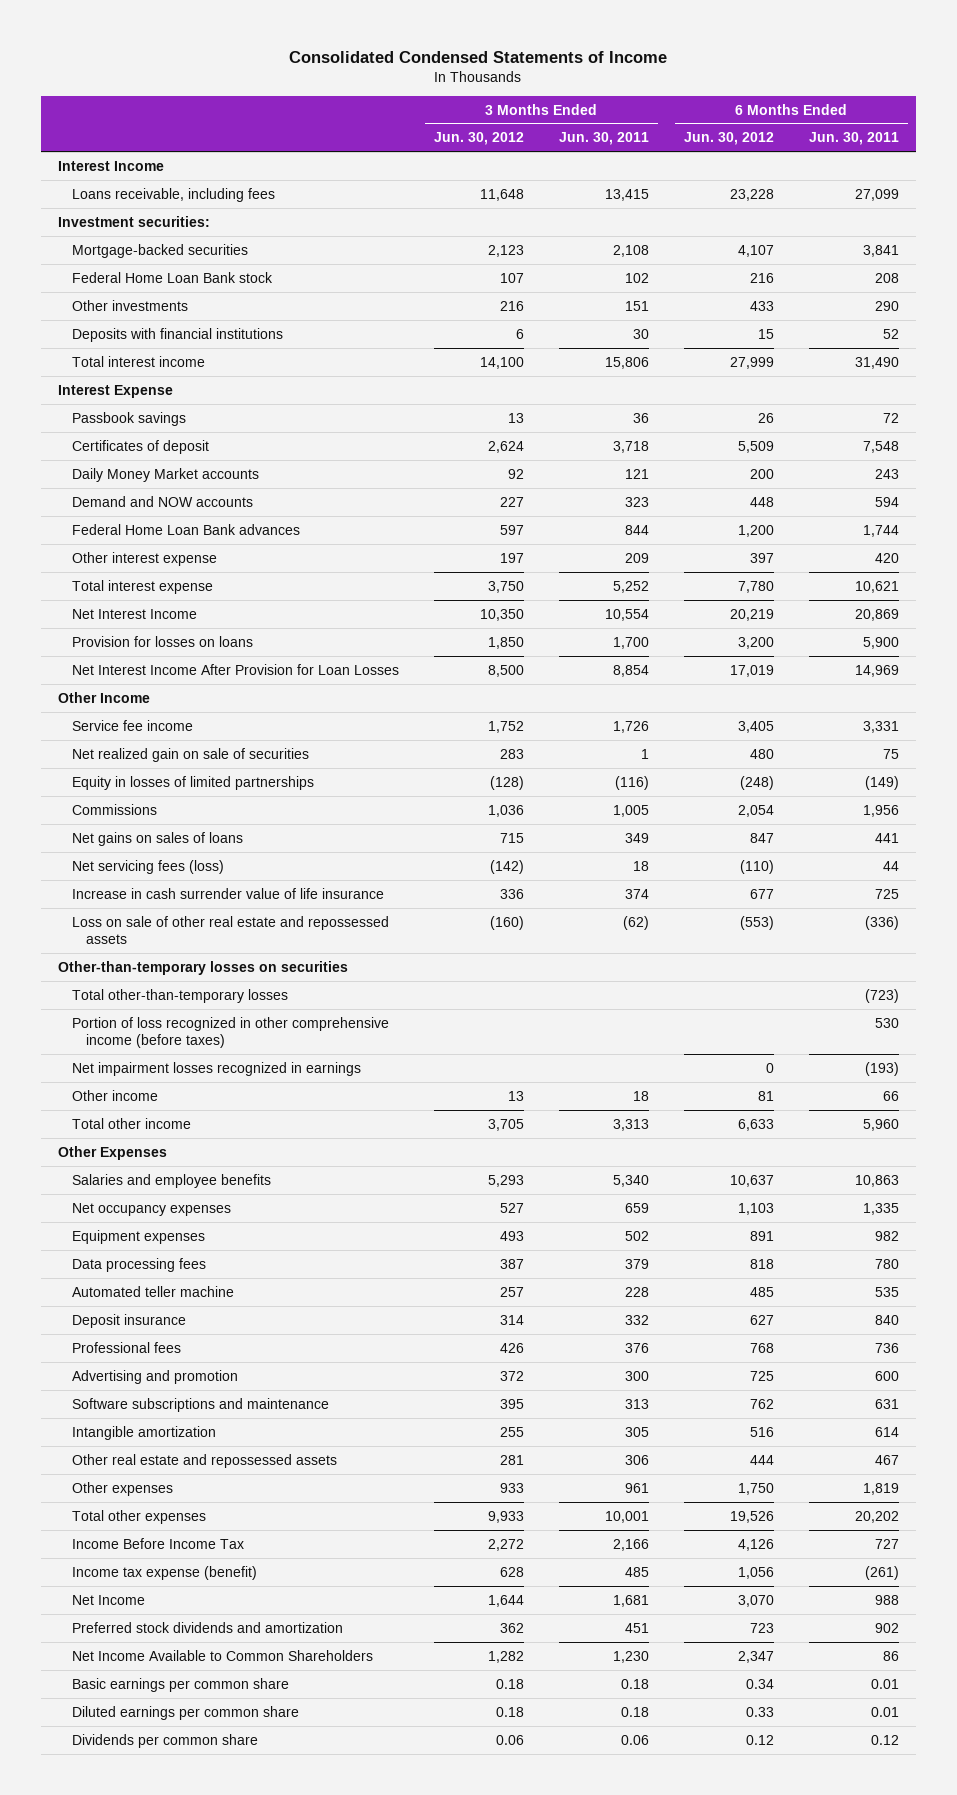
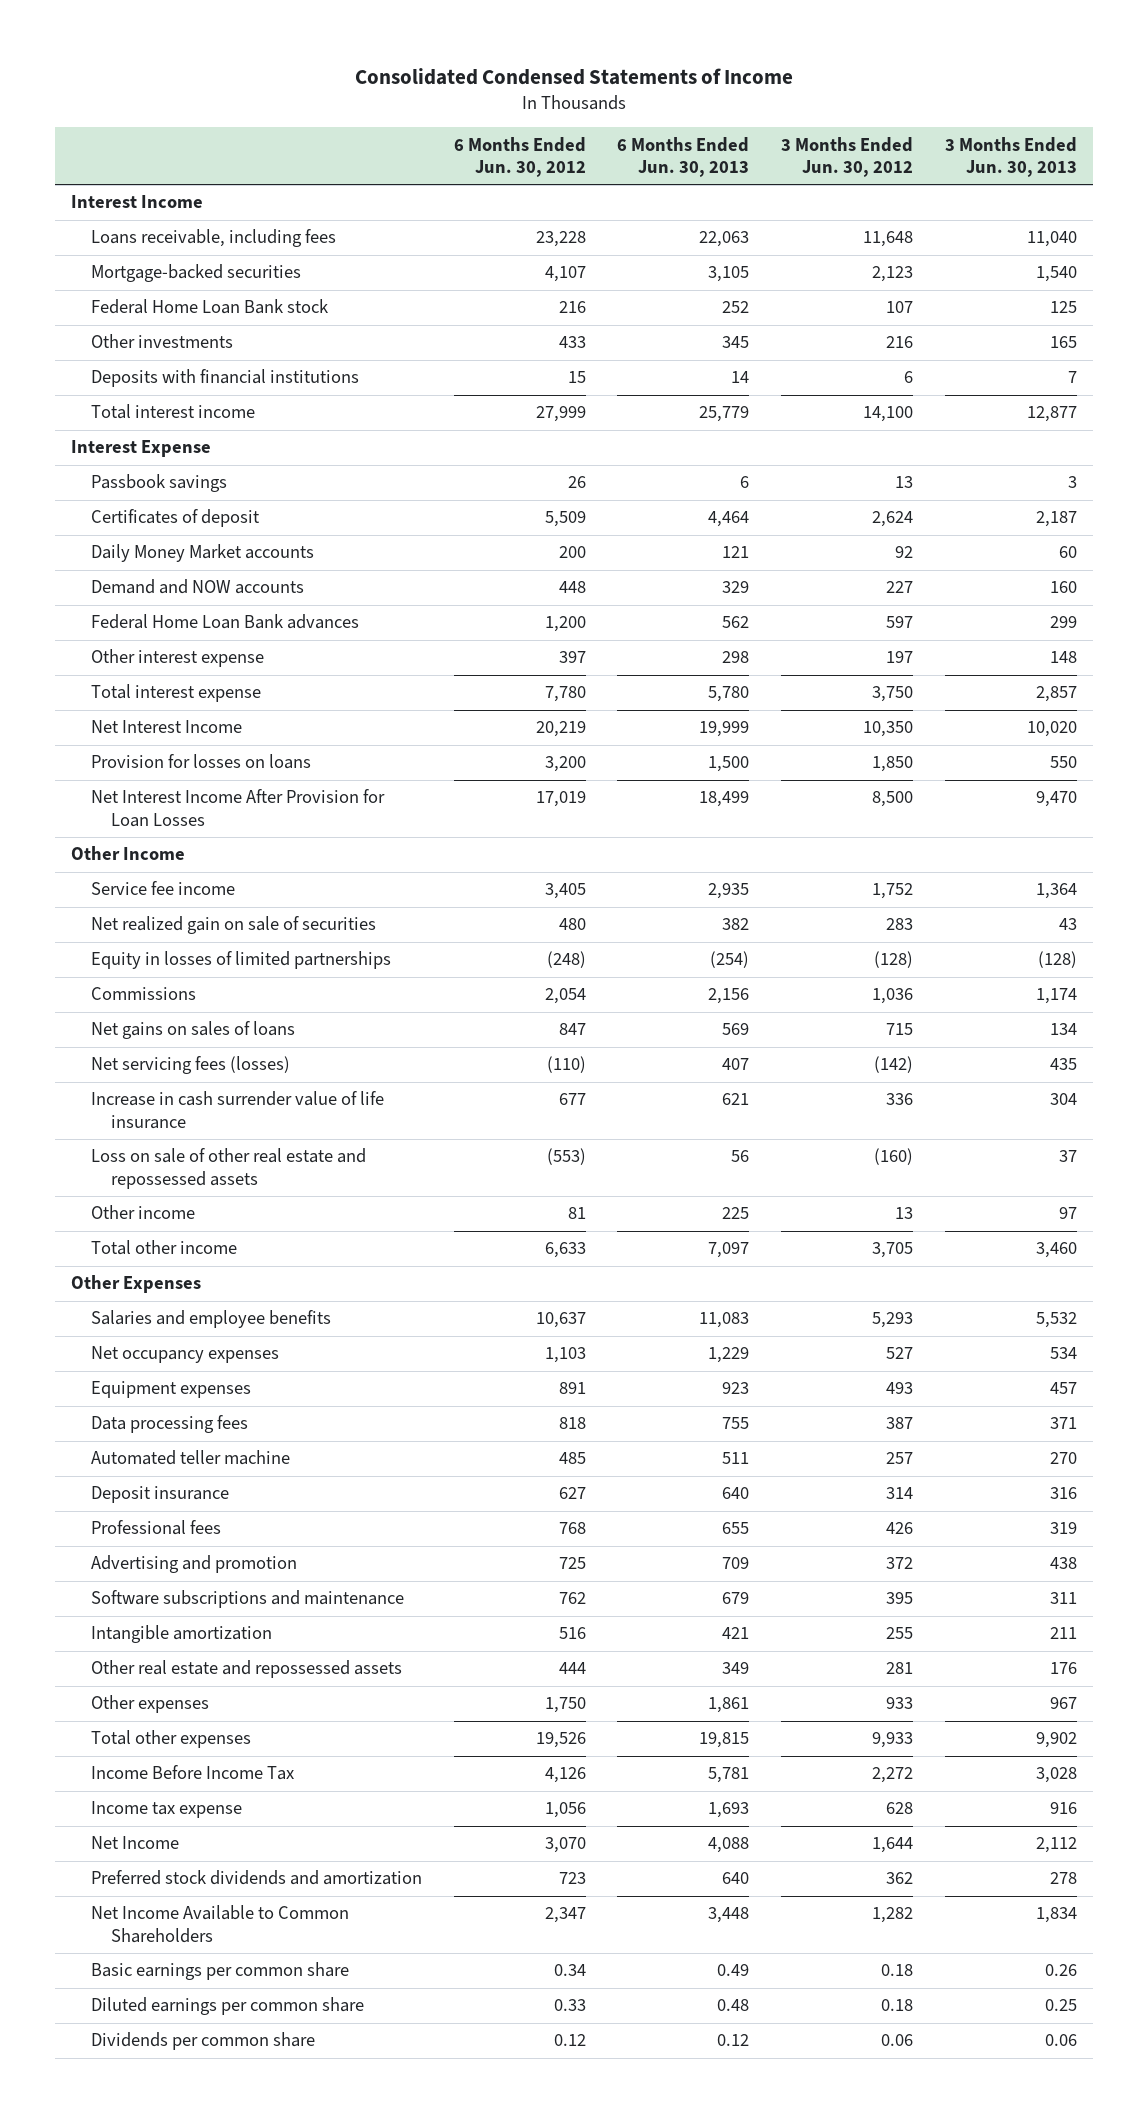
- | 3 Months Ended Jun. 30, 2012 | 3 Months Ended Jun. 30, 2011 | 6 Months Ended Jun. 30, 2012 | 6 Months Ended Jun. 30, 2011
+ | 6 Months Ended Jun. 30, 2012 | 6 Months Ended Jun. 30, 2013 | 3 Months Ended Jun. 30, 2012 | 3 Months Ended Jun. 30, 2013
- Investment securities:
- Net servicing fees (loss) | (142) | 18 | (110) | 44
+ Net servicing fees (losses) | (110) | 407 | (142) | 435
- Other-than-temporary losses on securities
- Total other-than-temporary losses | | | | (723)
- Portion of loss recognized in other comprehensive income (before taxes) | | | | 530
- Net impairment losses recognized in earnings | | | 0 | (193)
- Income tax expense (benefit) | 628 | 485 | 1,056 | (261)
+ Income tax expense | 1,056 | 1,693 | 628 | 916

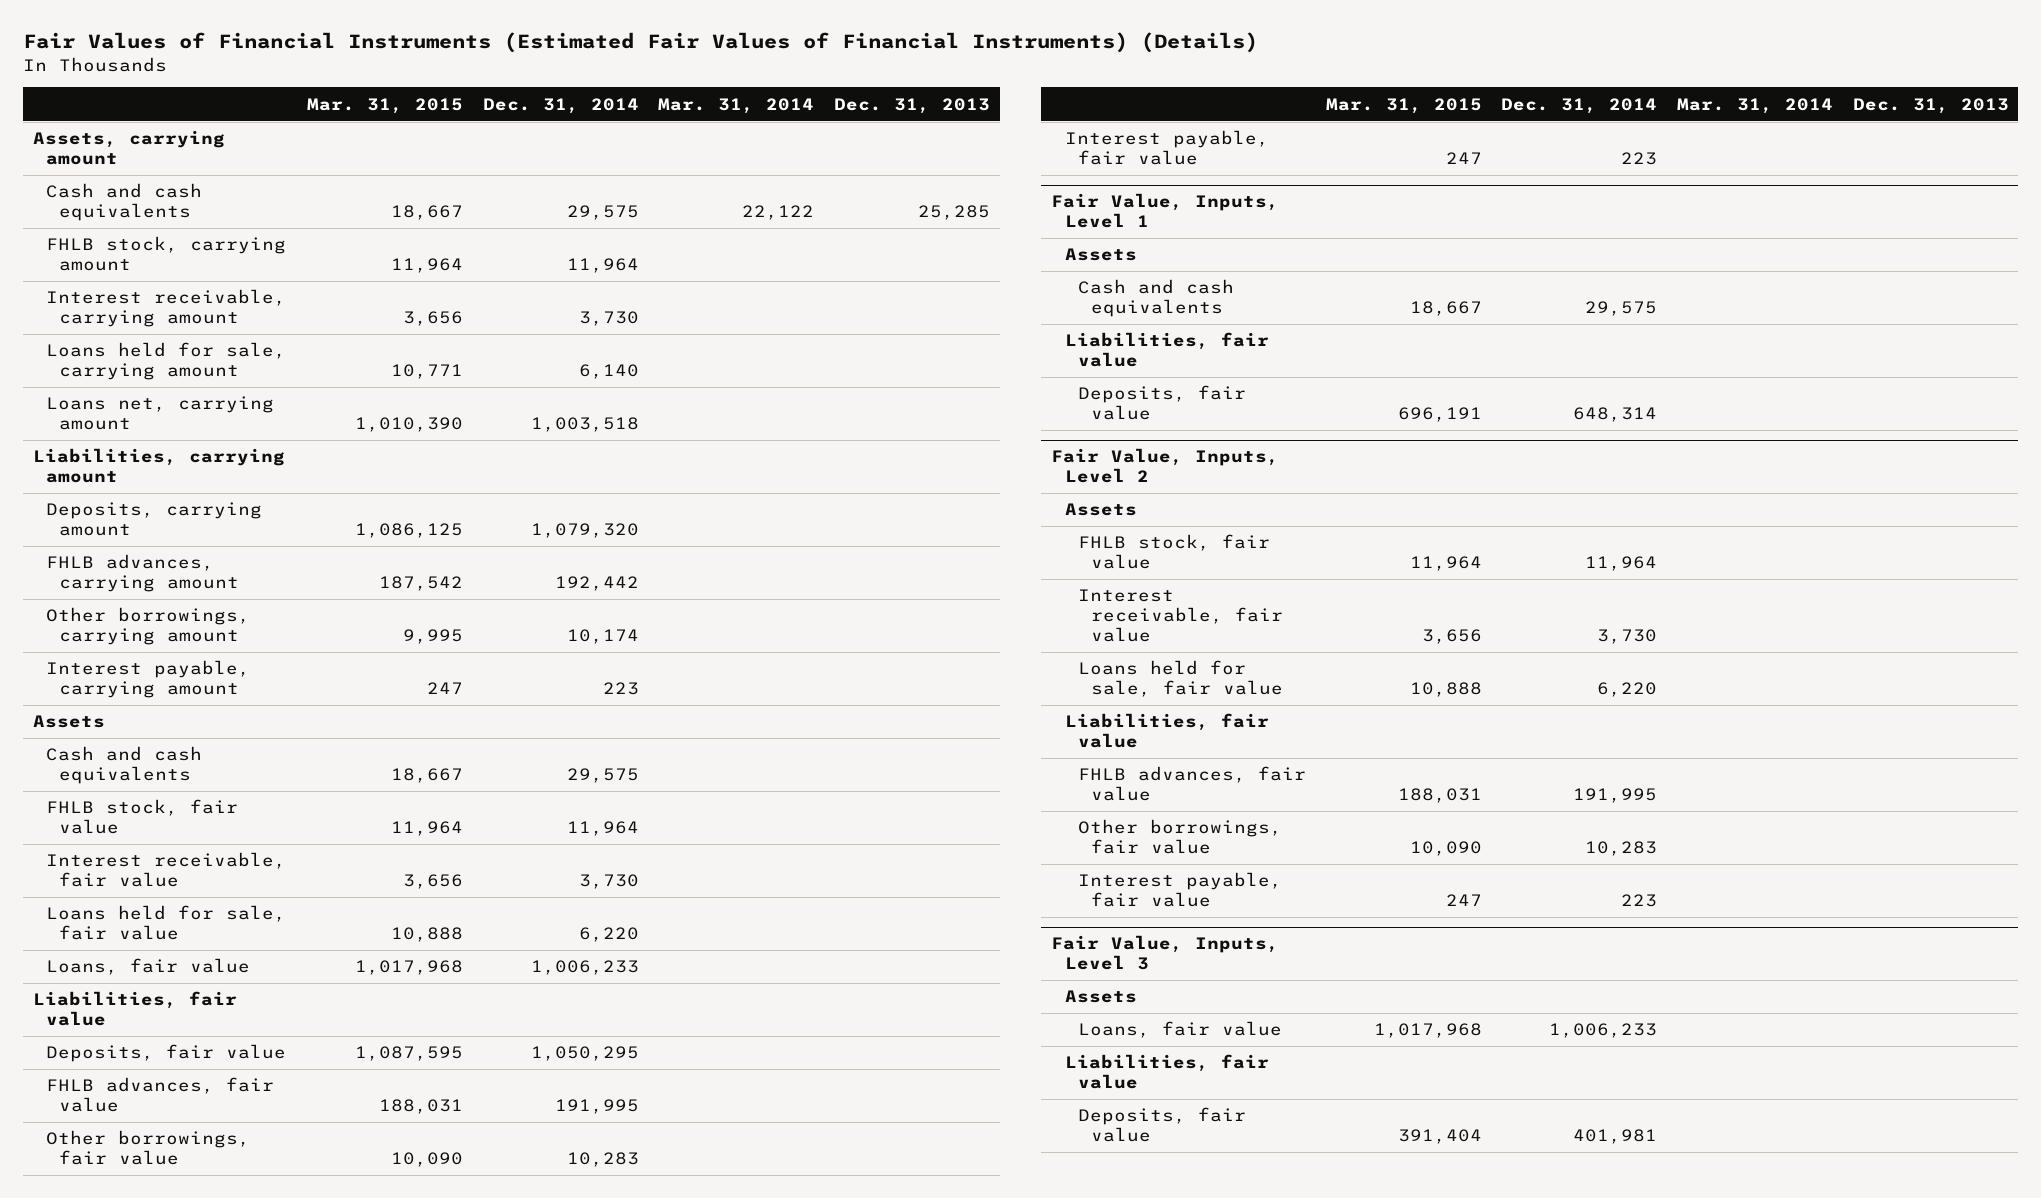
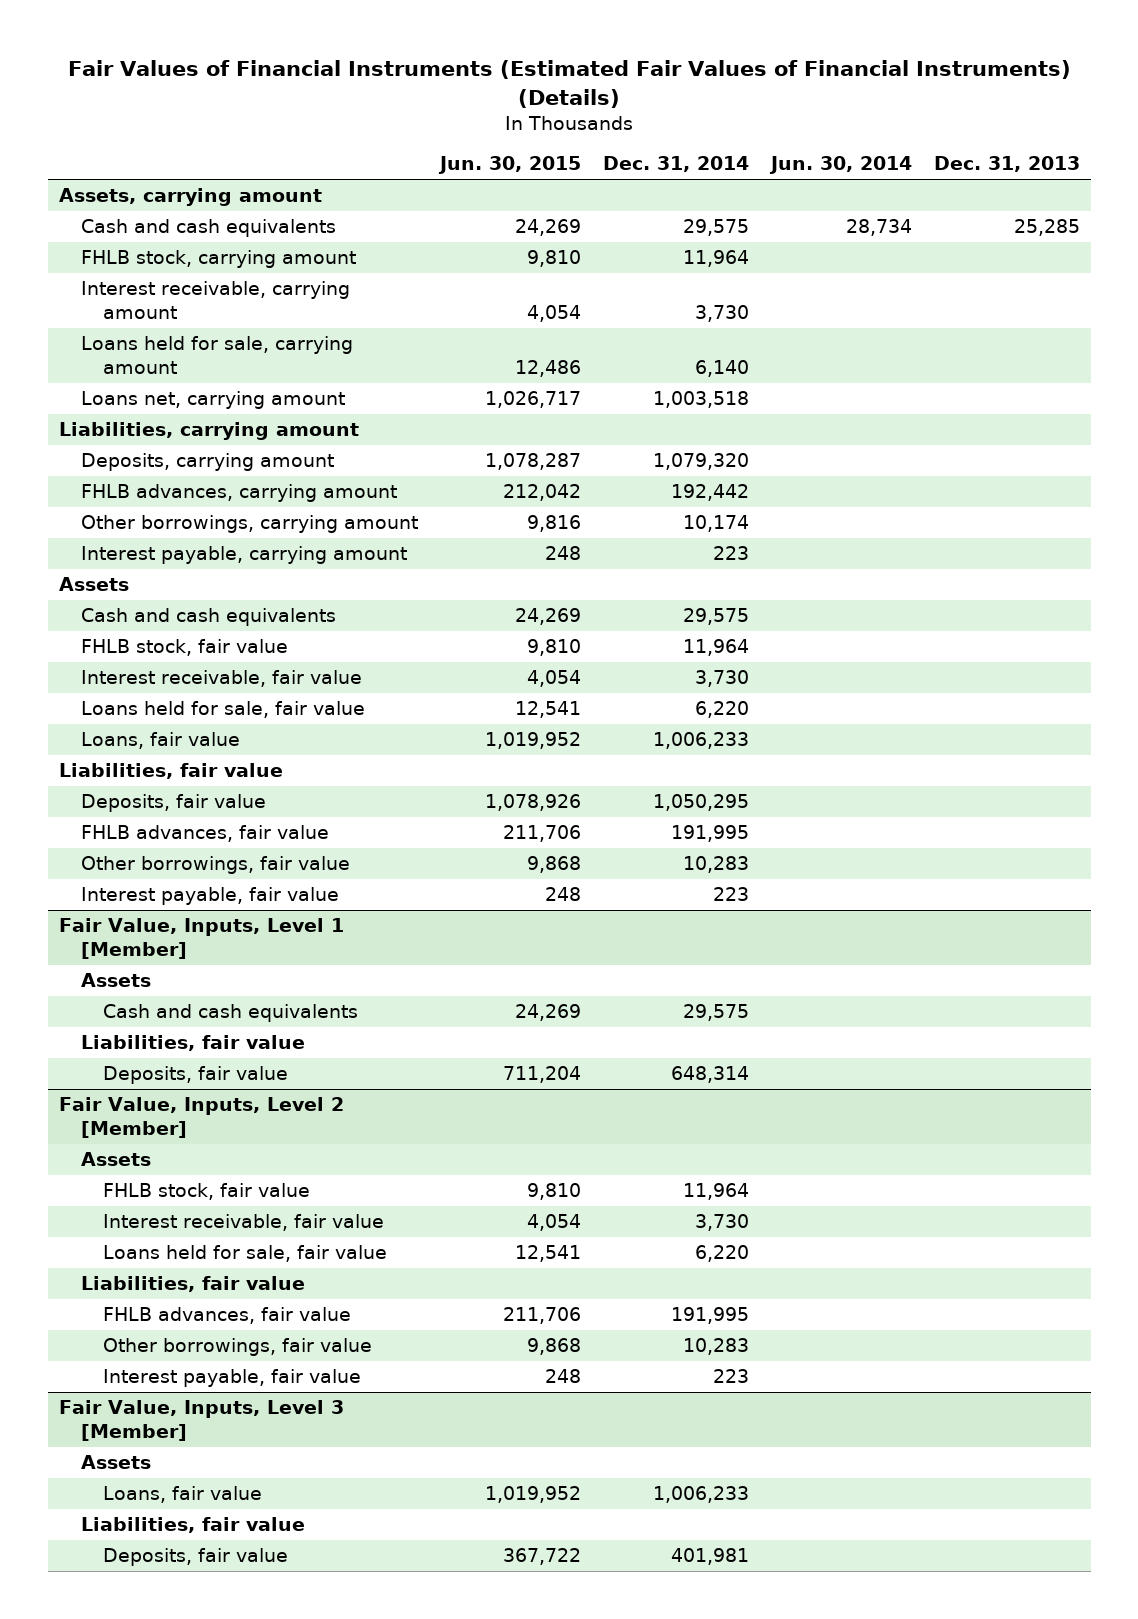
- | Mar. 31, 2015 | Dec. 31, 2014 | Mar. 31, 2014 | Dec. 31, 2013
+ | Jun. 30, 2015 | Dec. 31, 2014 | Jun. 30, 2014 | Dec. 31, 2013
- Fair Value, Inputs, Level 1
+ Fair Value, Inputs, Level 1 [Member]
- Fair Value, Inputs, Level 2
+ Fair Value, Inputs, Level 2 [Member]
- Fair Value, Inputs, Level 3
+ Fair Value, Inputs, Level 3 [Member]

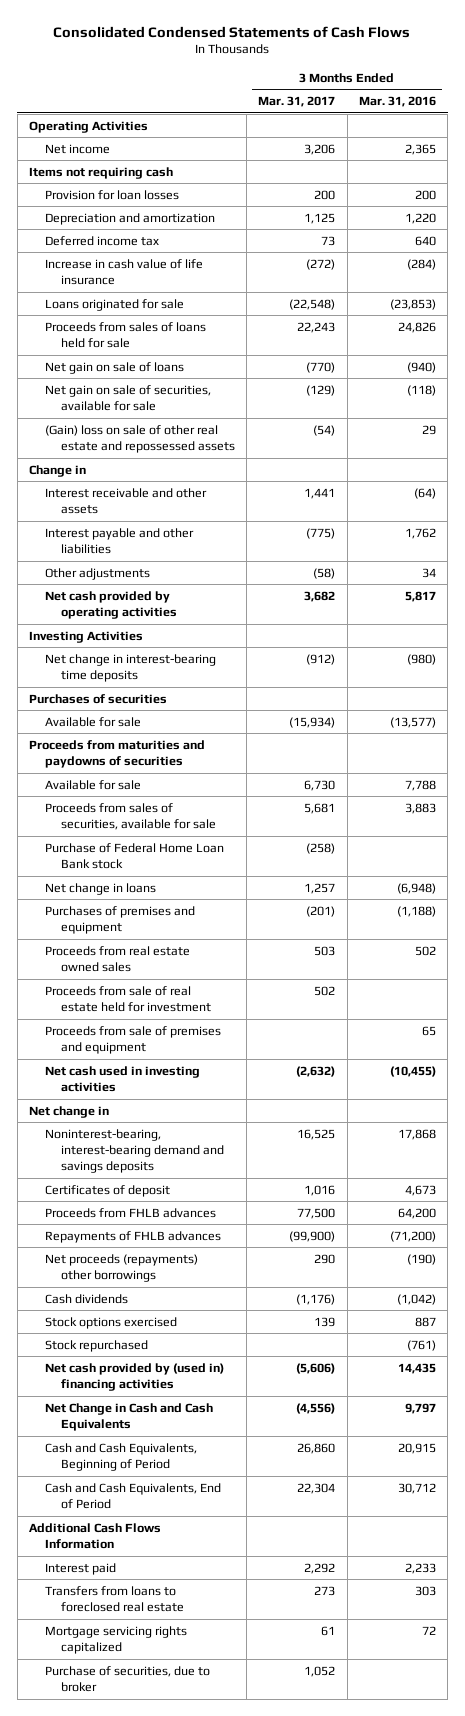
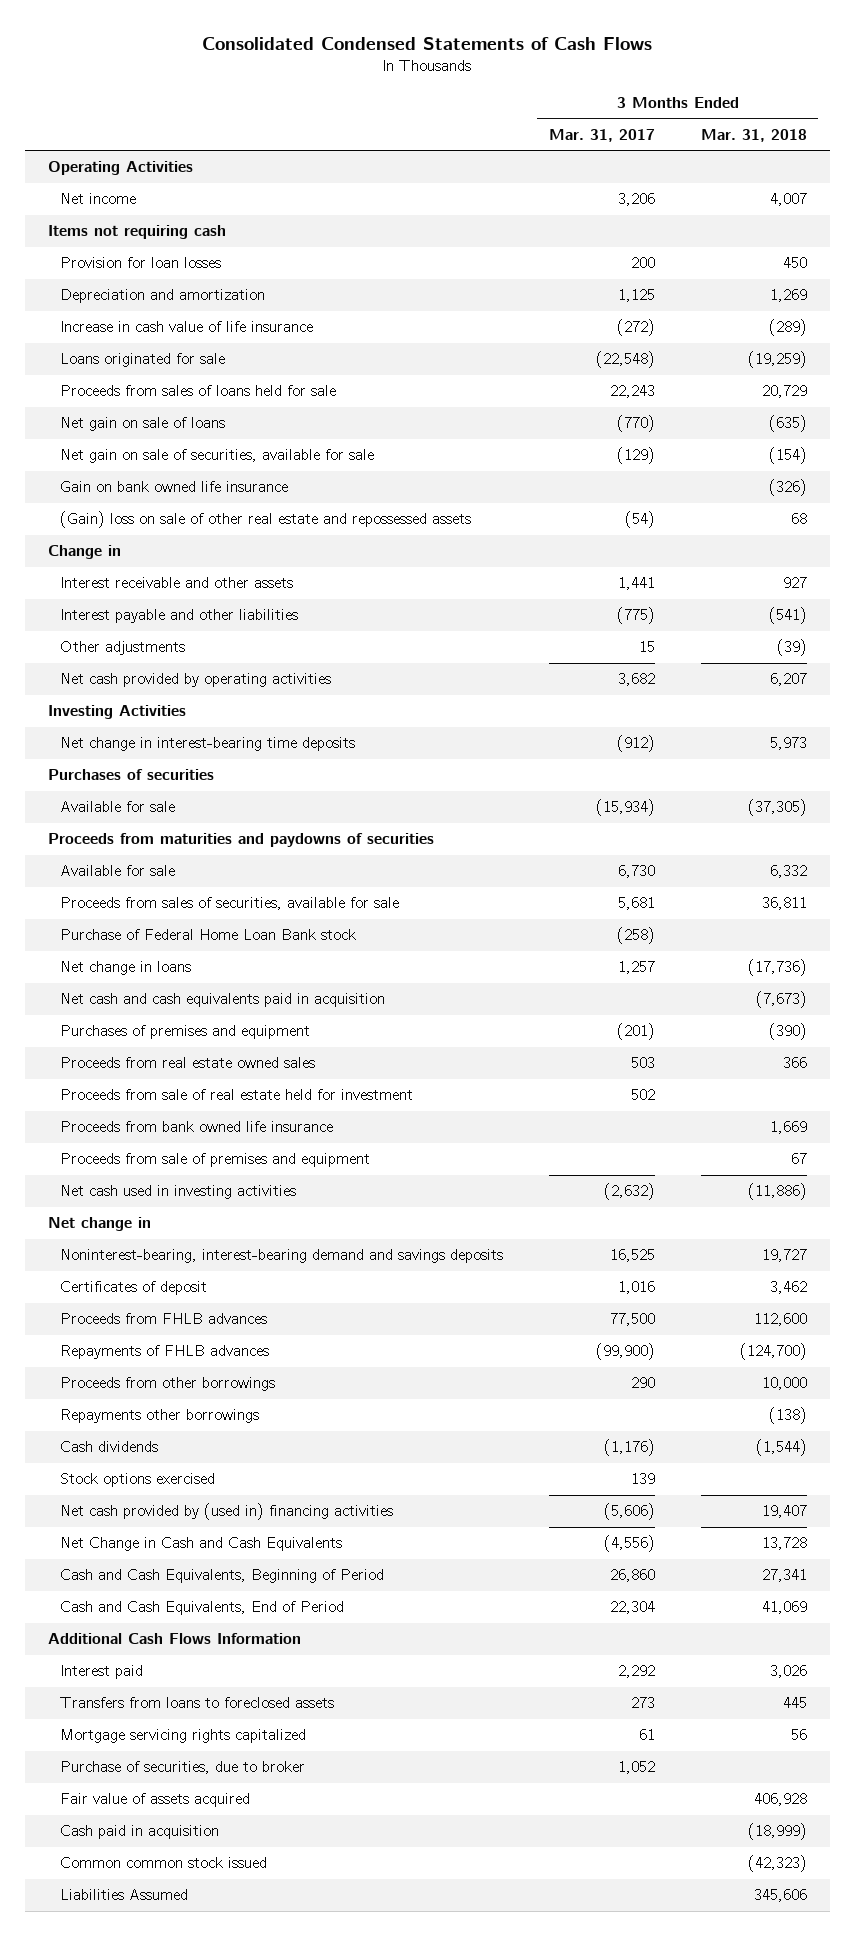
- | 3 Months Ended Mar. 31, 2017 | 3 Months Ended Mar. 31, 2016
+ | 3 Months Ended Mar. 31, 2017 | 3 Months Ended Mar. 31, 2018
- Deferred income tax | 73 | 640
+ Gain on bank owned life insurance | | (326)
- Other adjustments | (58) | 34
+ Other adjustments | 15 | (39)
+ Net cash and cash equivalents paid in acquisition | | (7,673)
+ Proceeds from bank owned life insurance | | 1,669
- Net proceeds (repayments) other borrowings | 290 | (190)
+ Proceeds from other borrowings | 290 | 10,000
+ Repayments other borrowings | | (138)
- Stock repurchased | | (761)
- Transfers from loans to foreclosed real estate | 273 | 303
+ Transfers from loans to foreclosed assets | 273 | 445
+ Fair value of assets acquired | | 406,928
+ Cash paid in acquisition | | (18,999)
+ Common common stock issued | | (42,323)
+ Liabilities Assumed | | 345,606

